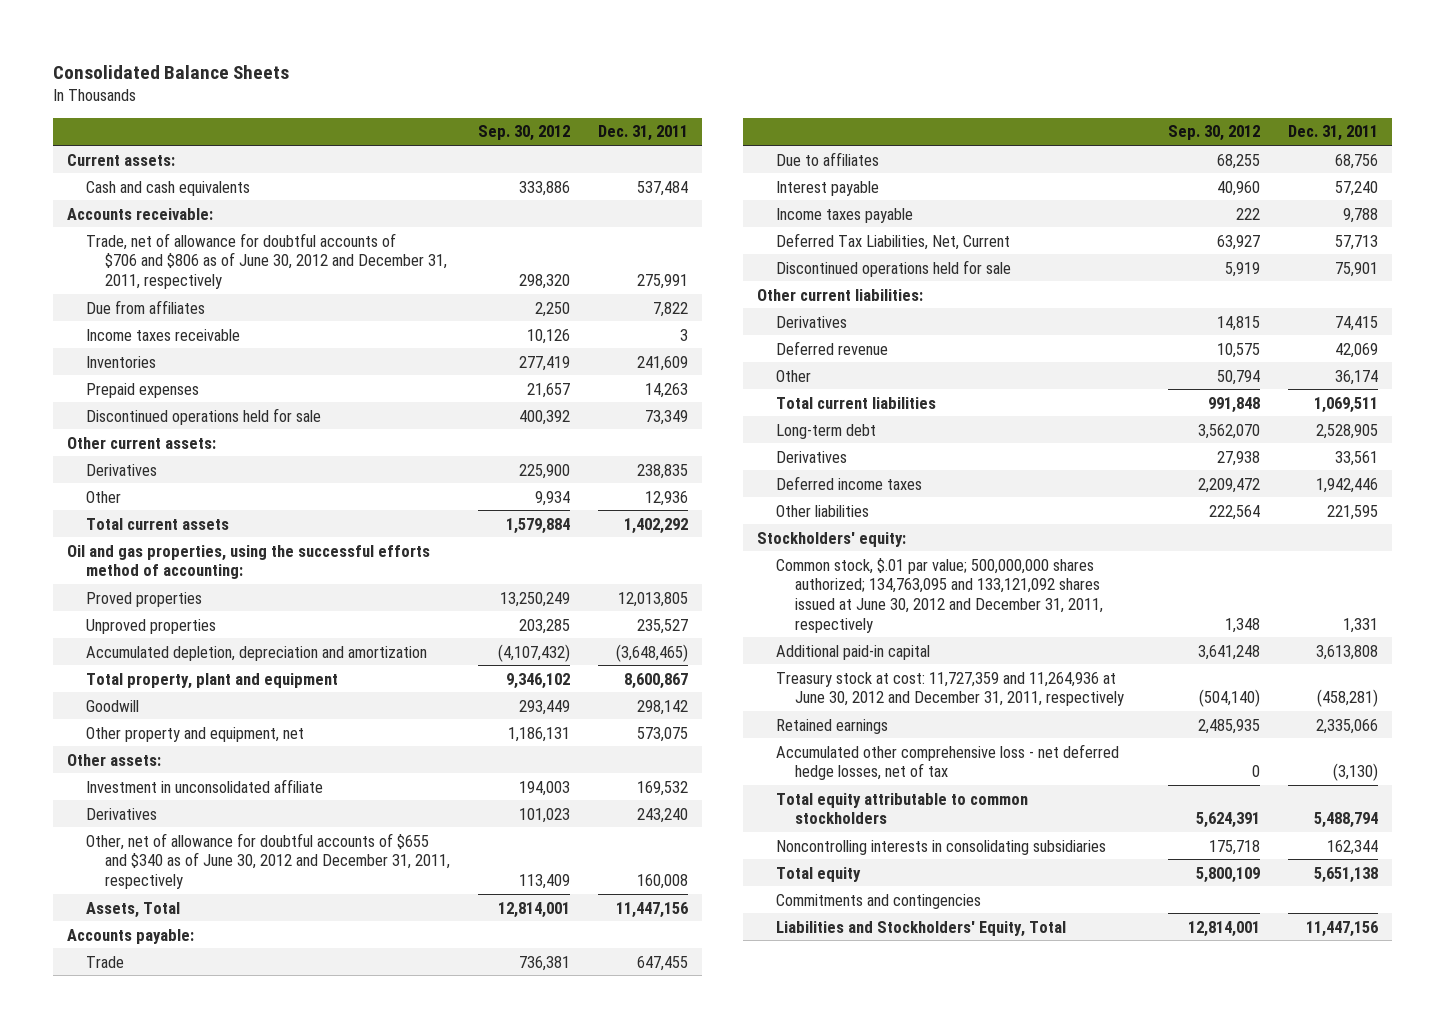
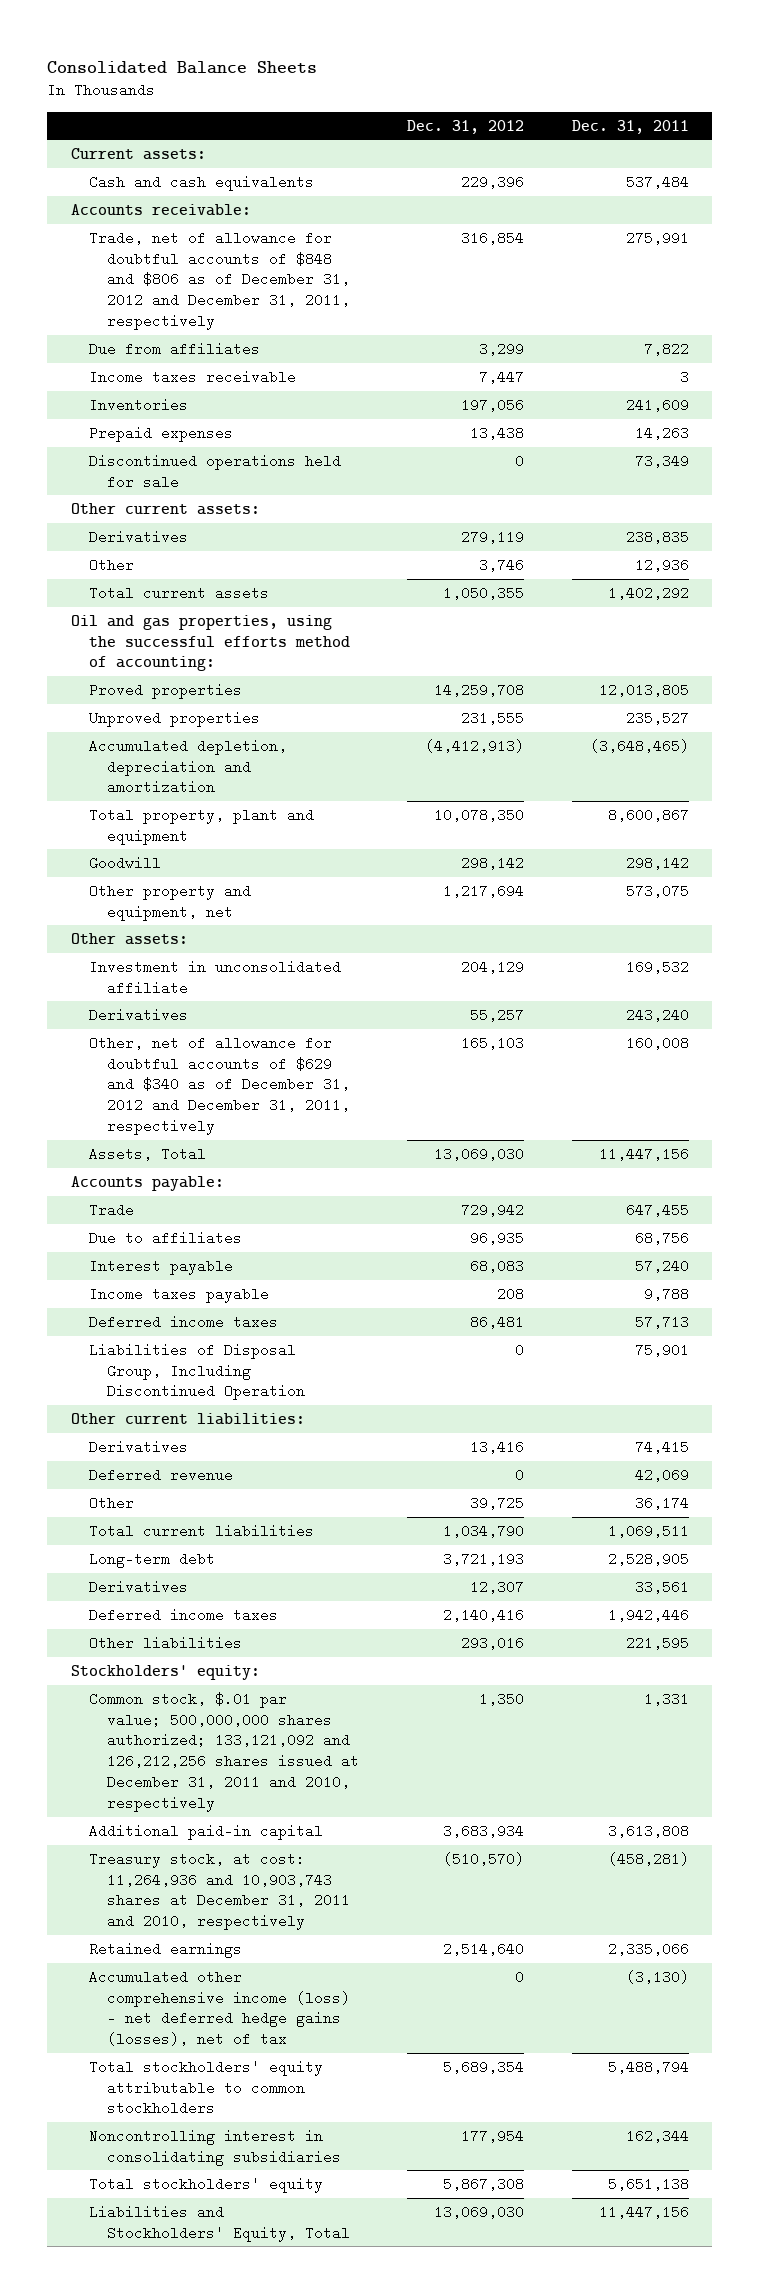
- | Sep. 30, 2012 | Dec. 31, 2011
+ | Dec. 31, 2012 | Dec. 31, 2011
- Trade, net of allowance for doubtful accounts of $706 and $806 as of June 30, 2012 and December 31, 2011, respectively | 298,320 | 275,991
+ Trade, net of allowance for doubtful accounts of $848 and $806 as of December 31, 2012 and December 31, 2011, respectively | 316,854 | 275,991
- Other, net of allowance for doubtful accounts of $655 and $340 as of June 30, 2012 and December 31, 2011, respectively | 113,409 | 160,008
+ Other, net of allowance for doubtful accounts of $629 and $340 as of December 31, 2012 and December 31, 2011, respectively | 165,103 | 160,008
- Deferred Tax Liabilities, Net, Current | 63,927 | 57,713
- Discontinued operations held for sale | 5,919 | 75,901
+ Deferred income taxes | 86,481 | 57,713
+ Liabilities of Disposal Group, Including Discontinued Operation | 0 | 75,901
- Common stock, $.01 par value; 500,000,000 shares authorized; 134,763,095 and 133,121,092 shares issued at June 30, 2012 and December 31, 2011, respectively | 1,348 | 1,331
+ Common stock, $.01 par value; 500,000,000 shares authorized; 133,121,092 and 126,212,256 shares issued at December 31, 2011 and 2010, respectively | 1,350 | 1,331
- Treasury stock at cost: 11,727,359 and 11,264,936 at June 30, 2012 and December 31, 2011, respectively | (504,140) | (458,281)
+ Treasury stock, at cost: 11,264,936 and 10,903,743 shares at December 31, 2011 and 2010, respectively | (510,570) | (458,281)
- Accumulated other comprehensive loss - net deferred hedge losses, net of tax | 0 | (3,130)
- Total equity attributable to common stockholders | 5,624,391 | 5,488,794
- Noncontrolling interests in consolidating subsidiaries | 175,718 | 162,344
- Total equity | 5,800,109 | 5,651,138
- Commitments and contingencies
+ Accumulated other comprehensive income (loss) - net deferred hedge gains (losses), net of tax | 0 | (3,130)
+ Total stockholders' equity attributable to common stockholders | 5,689,354 | 5,488,794
+ Noncontrolling interest in consolidating subsidiaries | 177,954 | 162,344
+ Total stockholders' equity | 5,867,308 | 5,651,138

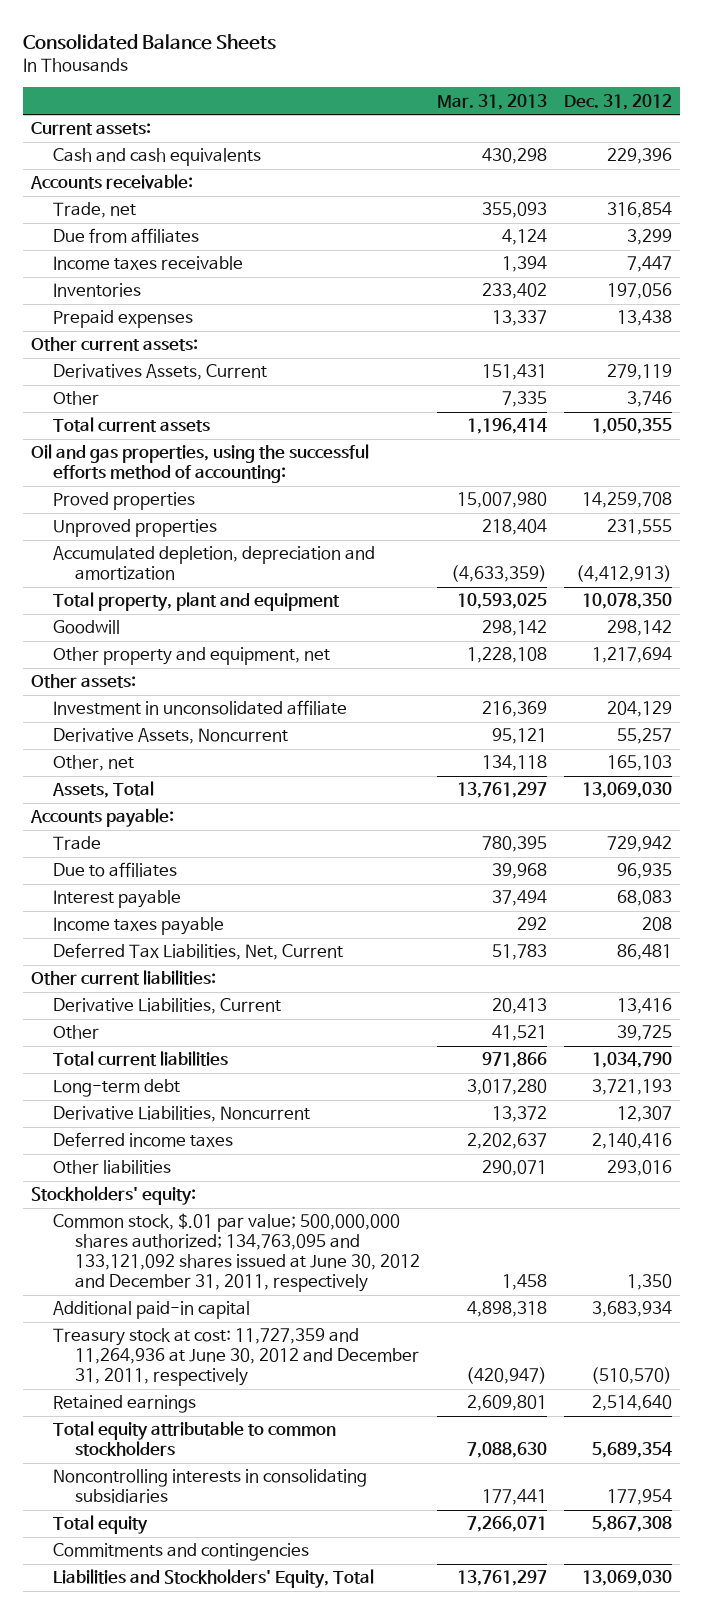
- | Dec. 31, 2012 | Dec. 31, 2011
+ | Mar. 31, 2013 | Dec. 31, 2012
- Trade, net of allowance for doubtful accounts of $848 and $806 as of December 31, 2012 and December 31, 2011, respectively | 316,854 | 275,991
+ Trade, net | 355,093 | 316,854
- Discontinued operations held for sale | 0 | 73,349
- Derivatives | 279,119 | 238,835
+ Derivatives Assets, Current | 151,431 | 279,119
- Derivatives | 55,257 | 243,240
- Other, net of allowance for doubtful accounts of $629 and $340 as of December 31, 2012 and December 31, 2011, respectively | 165,103 | 160,008
+ Derivative Assets, Noncurrent | 95,121 | 55,257
+ Other, net | 134,118 | 165,103
- Deferred income taxes | 86,481 | 57,713
- Liabilities of Disposal Group, Including Discontinued Operation | 0 | 75,901
+ Deferred Tax Liabilities, Net, Current | 51,783 | 86,481
- Derivatives | 13,416 | 74,415
- Deferred revenue | 0 | 42,069
+ Derivative Liabilities, Current | 20,413 | 13,416
- Derivatives | 12,307 | 33,561
+ Derivative Liabilities, Noncurrent | 13,372 | 12,307
- Common stock, $.01 par value; 500,000,000 shares authorized; 133,121,092 and 126,212,256 shares issued at December 31, 2011 and 2010, respectively | 1,350 | 1,331
+ Common stock, $.01 par value; 500,000,000 shares authorized; 134,763,095 and 133,121,092 shares issued at June 30, 2012 and December 31, 2011, respectively | 1,458 | 1,350
- Treasury stock, at cost: 11,264,936 and 10,903,743 shares at December 31, 2011 and 2010, respectively | (510,570) | (458,281)
+ Treasury stock at cost: 11,727,359 and 11,264,936 at June 30, 2012 and December 31, 2011, respectively | (420,947) | (510,570)
- Accumulated other comprehensive income (loss) - net deferred hedge gains (losses), net of tax | 0 | (3,130)
- Total stockholders' equity attributable to common stockholders | 5,689,354 | 5,488,794
- Noncontrolling interest in consolidating subsidiaries | 177,954 | 162,344
- Total stockholders' equity | 5,867,308 | 5,651,138
+ Total equity attributable to common stockholders | 7,088,630 | 5,689,354
+ Noncontrolling interests in consolidating subsidiaries | 177,441 | 177,954
+ Total equity | 7,266,071 | 5,867,308
+ Commitments and contingencies

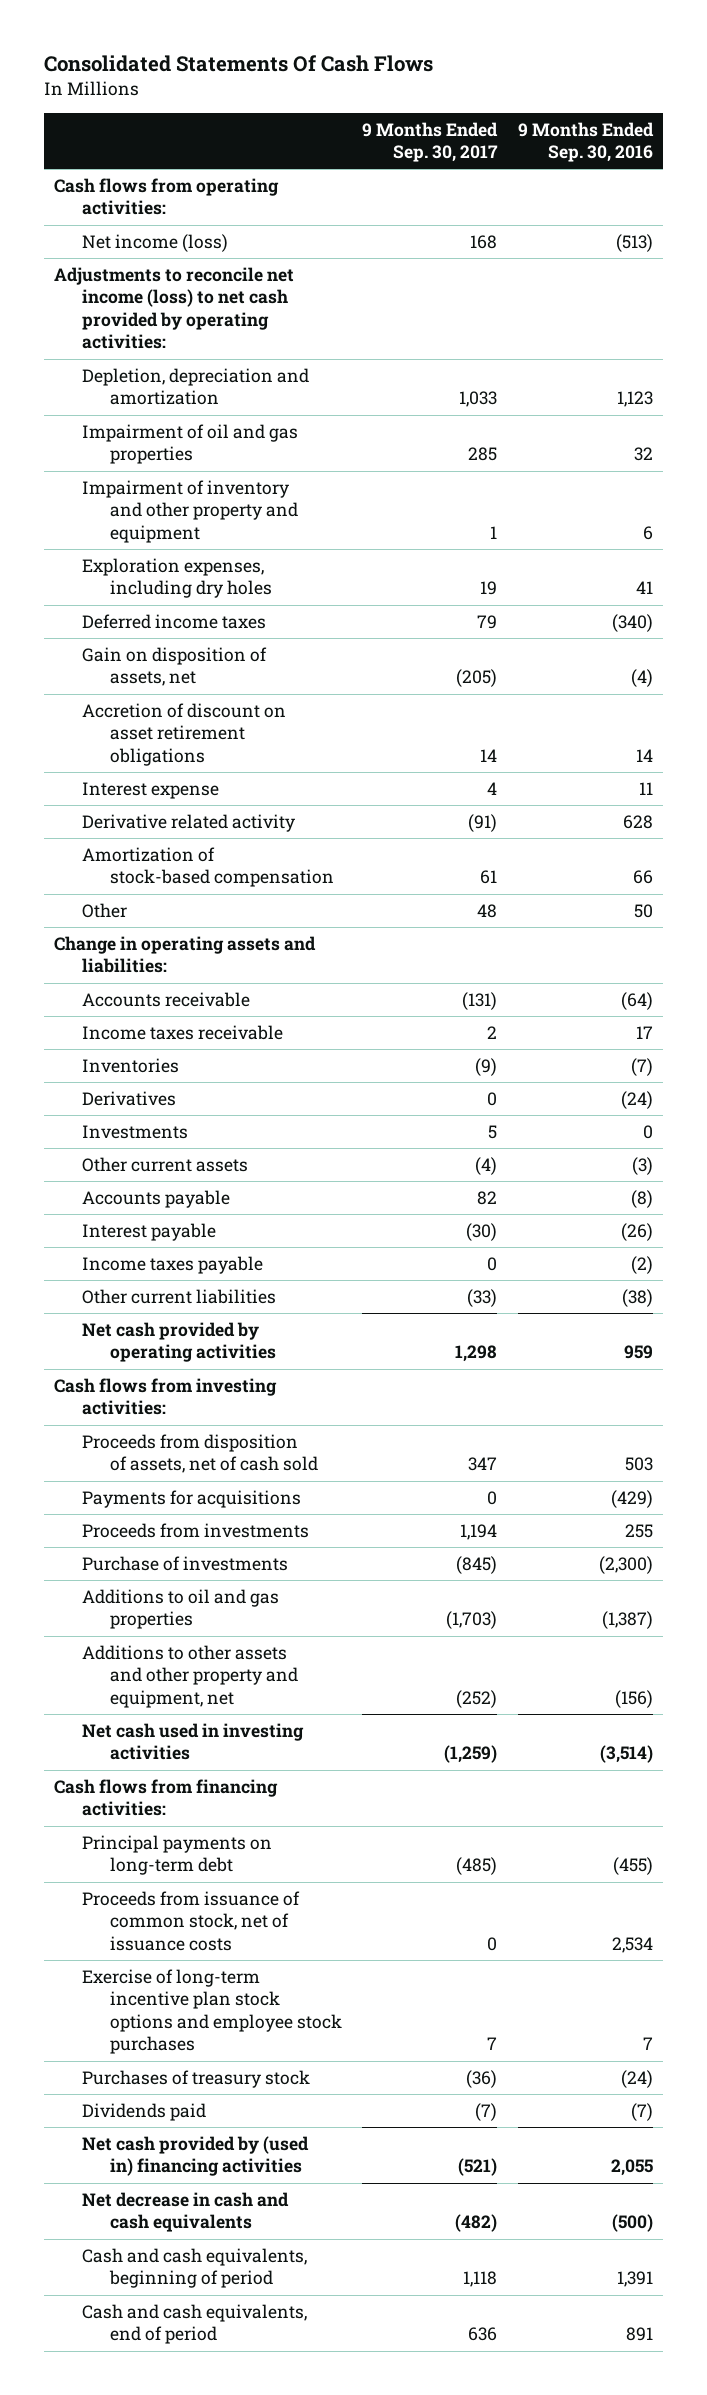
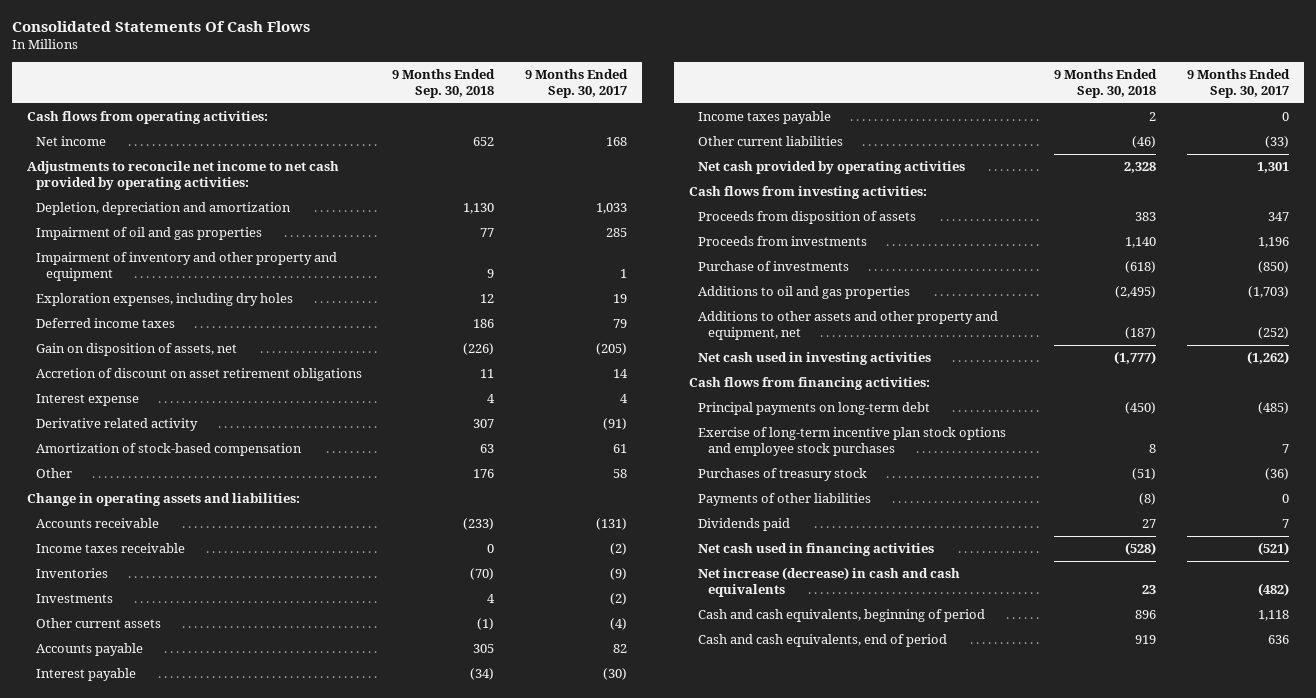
- | 9 Months Ended Sep. 30, 2017 | 9 Months Ended Sep. 30, 2016
+ | 9 Months Ended Sep. 30, 2018 | 9 Months Ended Sep. 30, 2017
- Net income (loss) | 168 | (513)
- Adjustments to reconcile net income (loss) to net cash provided by operating activities:
+ Net income | 652 | 168
+ Adjustments to reconcile net income to net cash provided by operating activities:
- Other | 48 | 50
+ Other | 176 | 58
- Income taxes receivable | 2 | 17
+ Income taxes receivable | 0 | (2)
- Derivatives | 0 | (24)
- Investments | 5 | 0
+ Investments | 4 | (2)
- Net cash provided by operating activities | 1,298 | 959
+ Net cash provided by operating activities | 2,328 | 1,301
- Proceeds from disposition of assets, net of cash sold | 347 | 503
- Payments for acquisitions | 0 | (429)
- Proceeds from investments | 1,194 | 255
- Purchase of investments | (845) | (2,300)
+ Proceeds from disposition of assets | 383 | 347
+ Proceeds from investments | 1,140 | 1,196
+ Purchase of investments | (618) | (850)
- Net cash used in investing activities | (1,259) | (3,514)
+ Net cash used in investing activities | (1,777) | (1,262)
- Proceeds from issuance of common stock, net of issuance costs | 0 | 2,534
- Dividends paid | (7) | (7)
- Net cash provided by (used in) financing activities | (521) | 2,055
- Net decrease in cash and cash equivalents | (482) | (500)
+ Payments of other liabilities | (8) | 0
+ Dividends paid | 27 | 7
+ Net cash used in financing activities | (528) | (521)
+ Net increase (decrease) in cash and cash equivalents | 23 | (482)

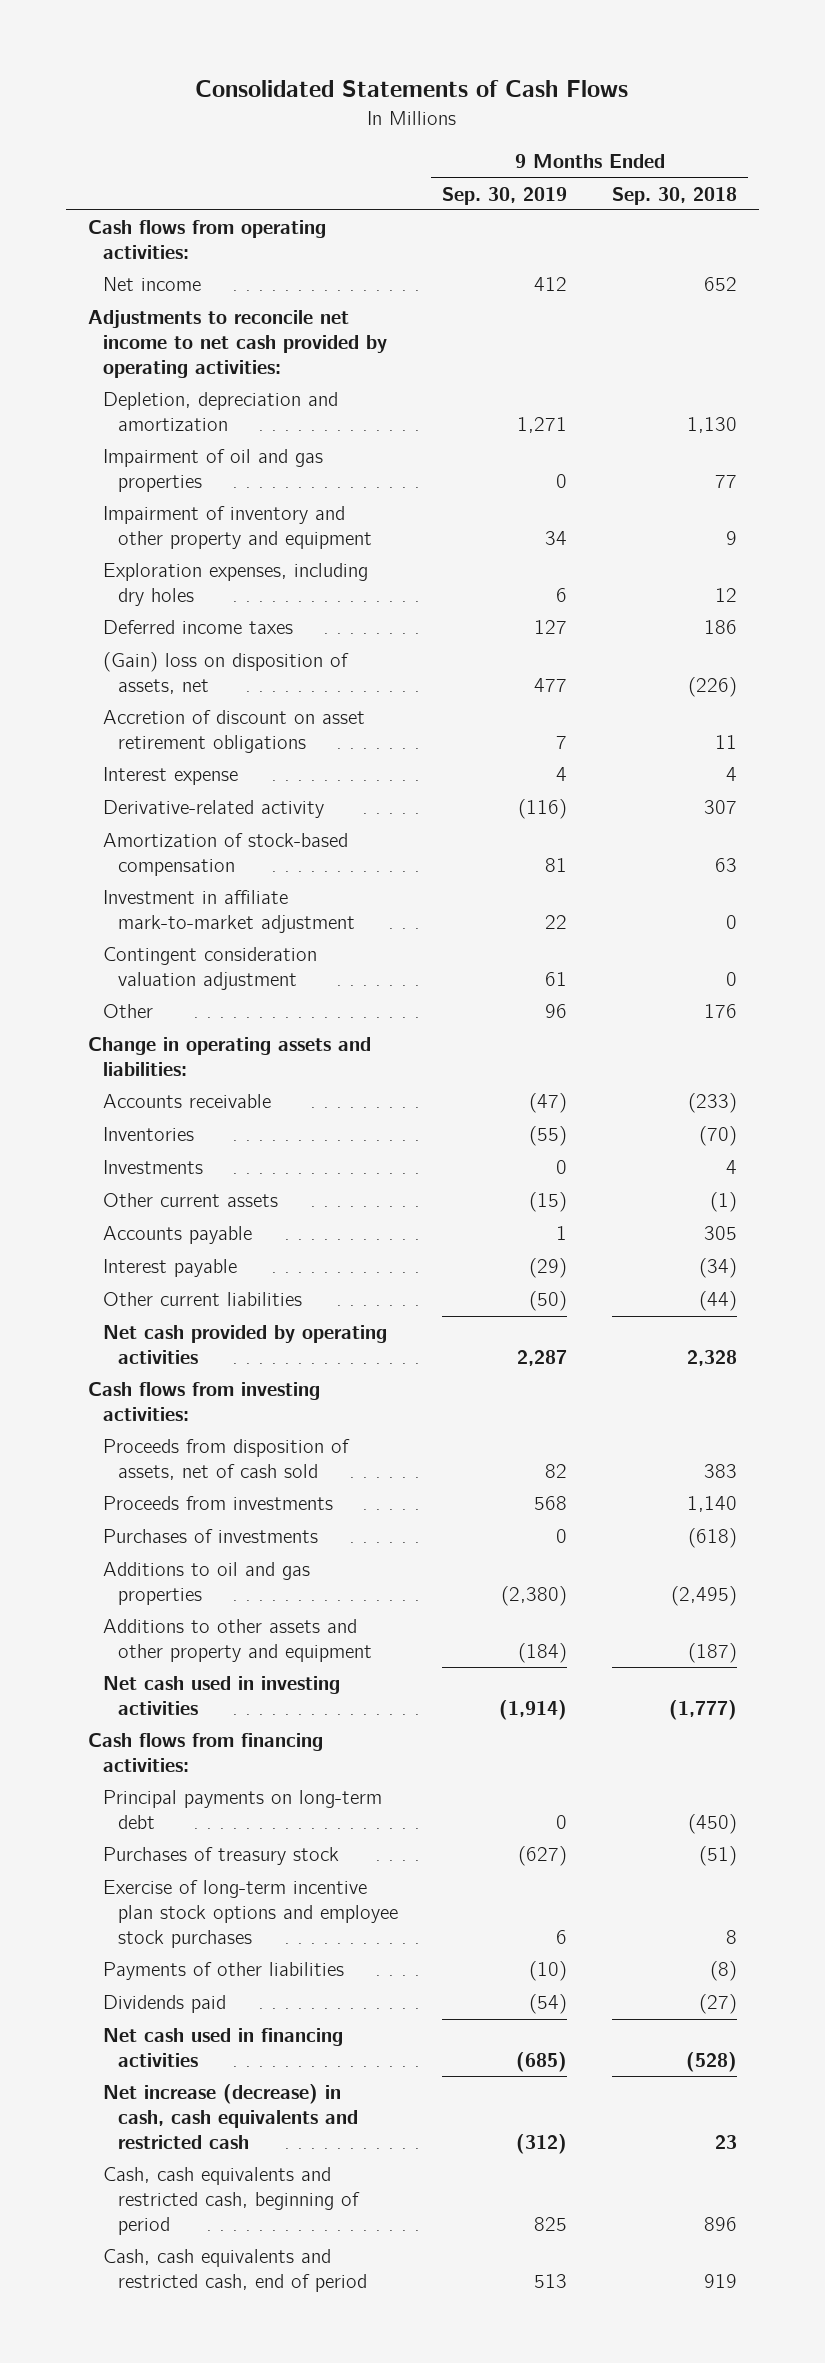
- Consolidated Statements Of Cash Flows
+ Consolidated Statements of Cash Flows
- | 9 Months Ended Sep. 30, 2018 | 9 Months Ended Sep. 30, 2017
+ | 9 Months Ended Sep. 30, 2019 | 9 Months Ended Sep. 30, 2018
- Gain on disposition of assets, net | (226) | (205)
+ (Gain) loss on disposition of assets, net | 477 | (226)
- Derivative related activity | 307 | (91)
+ Derivative-related activity | (116) | 307
+ Investment in affiliate mark-to-market adjustment | 22 | 0
+ Contingent consideration valuation adjustment | 61 | 0
- Income taxes receivable | 0 | (2)
- Income taxes payable | 2 | 0
- Other current liabilities | (46) | (33)
+ Other current liabilities | (50) | (44)
- Proceeds from disposition of assets | 383 | 347
+ Proceeds from disposition of assets, net of cash sold | 82 | 383
- Purchase of investments | (618) | (850)
+ Purchases of investments | 0 | (618)
- Additions to other assets and other property and equipment, net | (187) | (252)
+ Additions to other assets and other property and equipment | (184) | (187)
moved down: Exercise of long-term incentive plan stock options and employee stock purchases | 6 | 8
- Dividends paid | 27 | 7
+ Dividends paid | (54) | (27)
- Net increase (decrease) in cash and cash equivalents | 23 | (482)
- Cash and cash equivalents, beginning of period | 896 | 1,118
- Cash and cash equivalents, end of period | 919 | 636
+ Net increase (decrease) in cash, cash equivalents and restricted cash | (312) | 23
+ Cash, cash equivalents and restricted cash, beginning of period | 825 | 896
+ Cash, cash equivalents and restricted cash, end of period | 513 | 919

